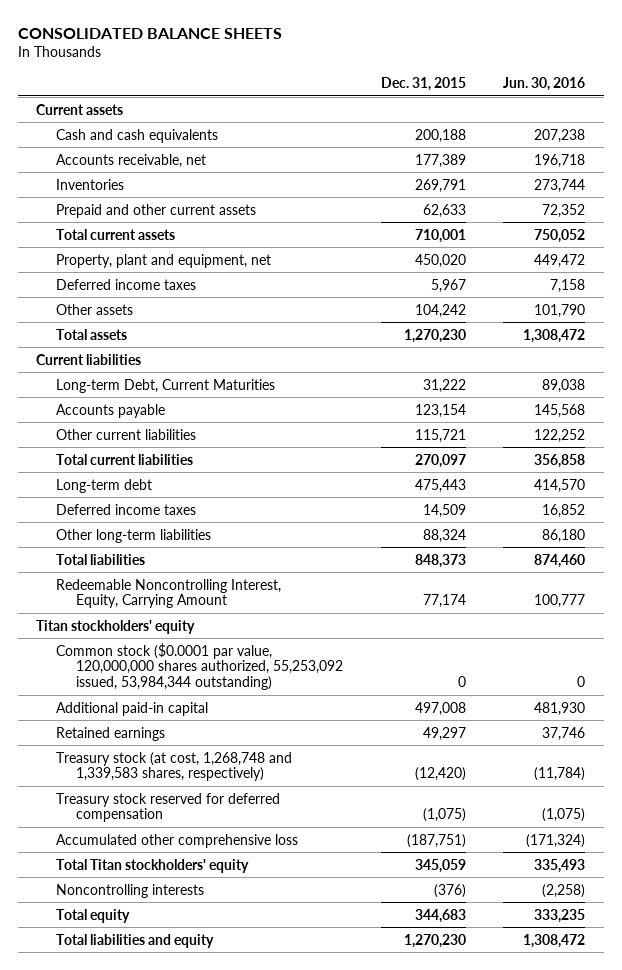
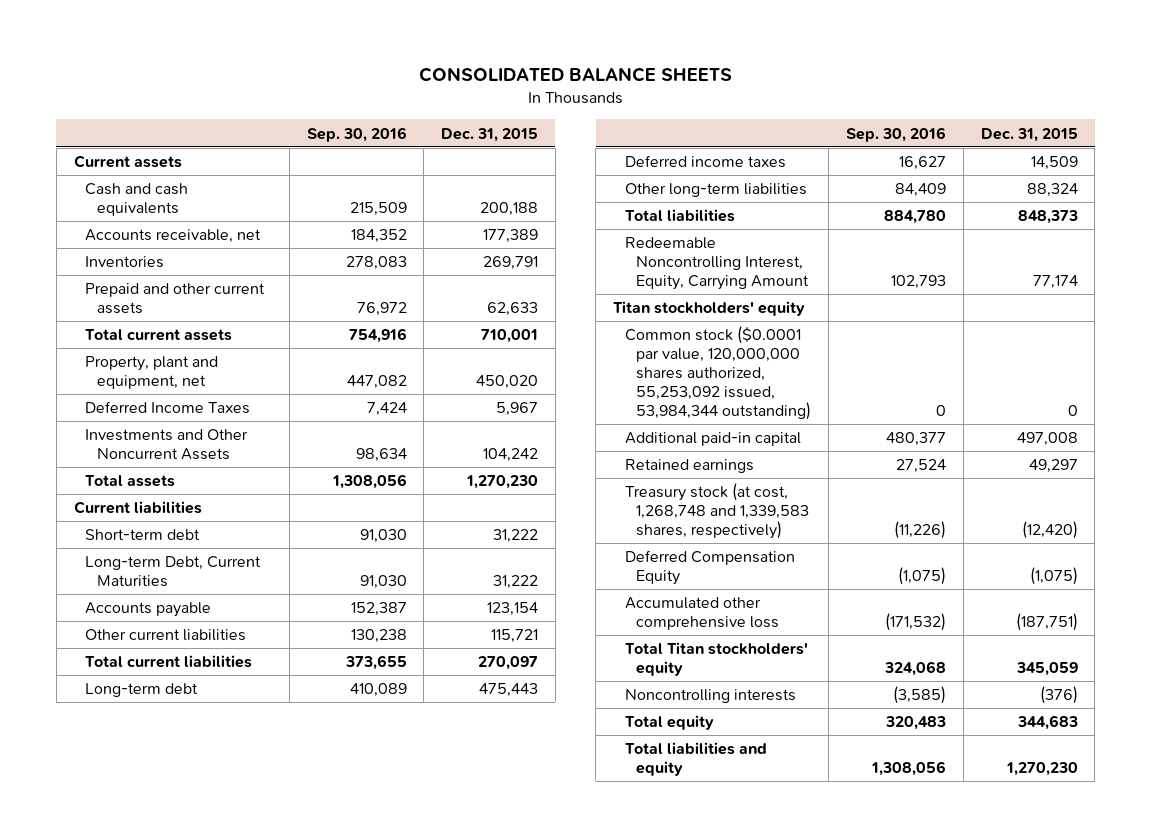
- | Dec. 31, 2015 | Jun. 30, 2016
+ | Sep. 30, 2016 | Dec. 31, 2015
- Deferred income taxes | 5,967 | 7,158
- Other assets | 104,242 | 101,790
+ Deferred Income Taxes | 7,424 | 5,967
+ Investments and Other Noncurrent Assets | 98,634 | 104,242
+ Short-term debt | 91,030 | 31,222
- Treasury stock reserved for deferred compensation | (1,075) | (1,075)
+ Deferred Compensation Equity | (1,075) | (1,075)

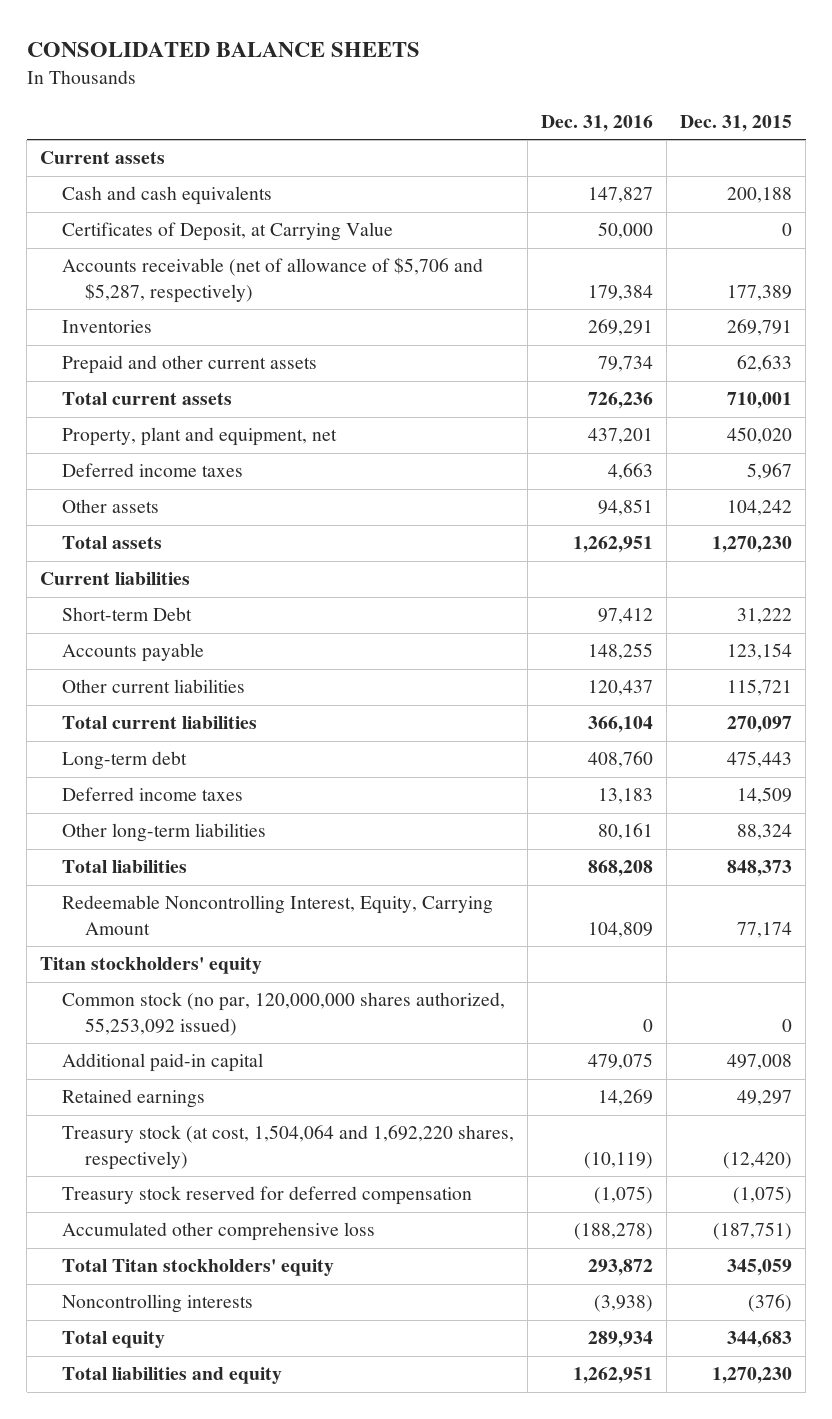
- | Sep. 30, 2016 | Dec. 31, 2015
+ | Dec. 31, 2016 | Dec. 31, 2015
- Accounts receivable, net | 184,352 | 177,389
+ Certificates of Deposit, at Carrying Value | 50,000 | 0
+ Accounts receivable (net of allowance of $5,706 and $5,287, respectively) | 179,384 | 177,389
- Deferred Income Taxes | 7,424 | 5,967
- Investments and Other Noncurrent Assets | 98,634 | 104,242
+ Deferred income taxes | 4,663 | 5,967
+ Other assets | 94,851 | 104,242
- Short-term debt | 91,030 | 31,222
- Long-term Debt, Current Maturities | 91,030 | 31,222
+ Short-term Debt | 97,412 | 31,222
- Common stock ($0.0001 par value, 120,000,000 shares authorized, 55,253,092 issued, 53,984,344 outstanding) | 0 | 0
+ Common stock (no par, 120,000,000 shares authorized, 55,253,092 issued) | 0 | 0
- Treasury stock (at cost, 1,268,748 and 1,339,583 shares, respectively) | (11,226) | (12,420)
- Deferred Compensation Equity | (1,075) | (1,075)
+ Treasury stock (at cost, 1,504,064 and 1,692,220 shares, respectively) | (10,119) | (12,420)
+ Treasury stock reserved for deferred compensation | (1,075) | (1,075)

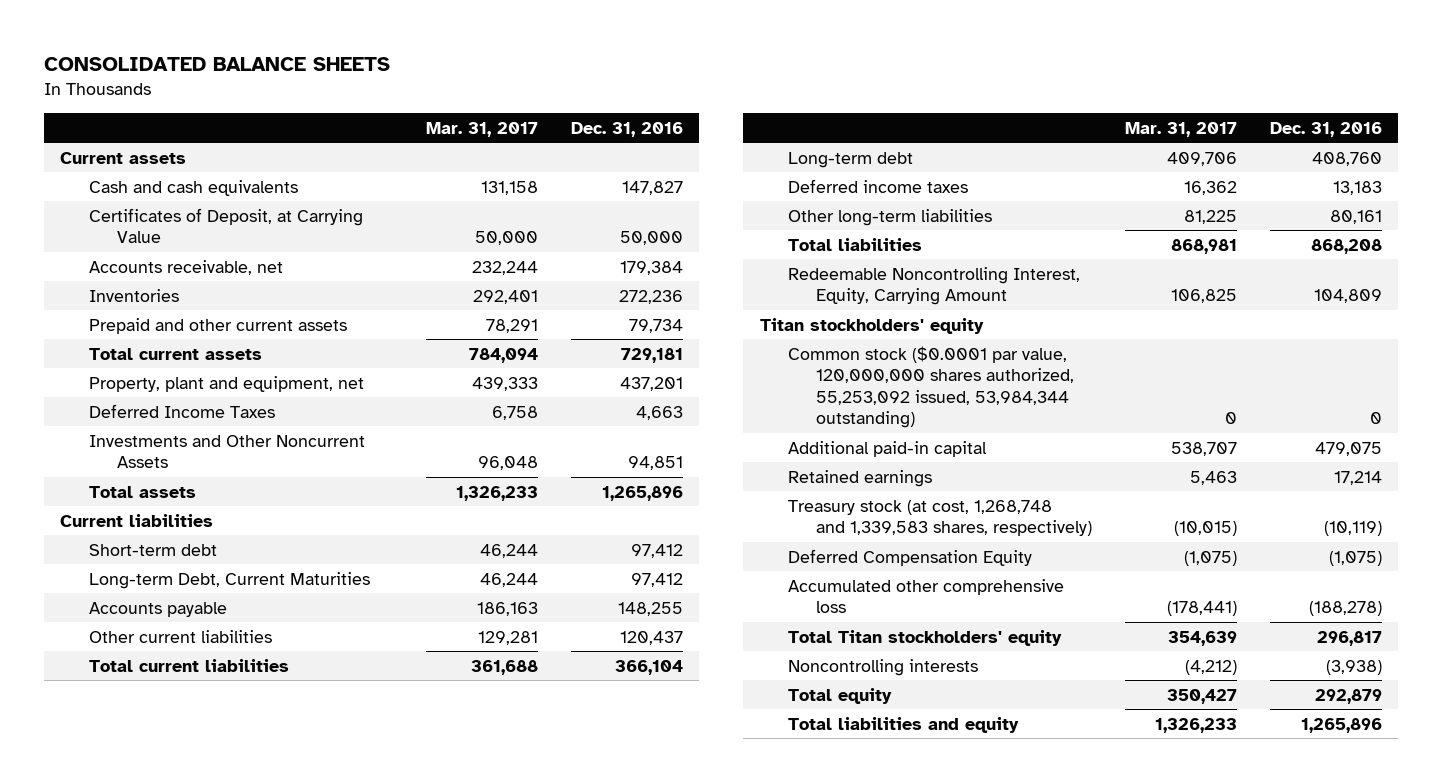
- | Dec. 31, 2016 | Dec. 31, 2015
+ | Mar. 31, 2017 | Dec. 31, 2016
- Accounts receivable (net of allowance of $5,706 and $5,287, respectively) | 179,384 | 177,389
- Inventories | 269,291 | 269,791
+ Accounts receivable, net | 232,244 | 179,384
+ Inventories | 292,401 | 272,236
- Total current assets | 726,236 | 710,001
+ Total current assets | 784,094 | 729,181
- Deferred income taxes | 4,663 | 5,967
- Other assets | 94,851 | 104,242
- Total assets | 1,262,951 | 1,270,230
+ Deferred Income Taxes | 6,758 | 4,663
+ Investments and Other Noncurrent Assets | 96,048 | 94,851
+ Total assets | 1,326,233 | 1,265,896
- Short-term Debt | 97,412 | 31,222
+ Short-term debt | 46,244 | 97,412
+ Long-term Debt, Current Maturities | 46,244 | 97,412
- Common stock (no par, 120,000,000 shares authorized, 55,253,092 issued) | 0 | 0
+ Common stock ($0.0001 par value, 120,000,000 shares authorized, 55,253,092 issued, 53,984,344 outstanding) | 0 | 0
- Retained earnings | 14,269 | 49,297
- Treasury stock (at cost, 1,504,064 and 1,692,220 shares, respectively) | (10,119) | (12,420)
- Treasury stock reserved for deferred compensation | (1,075) | (1,075)
+ Retained earnings | 5,463 | 17,214
+ Treasury stock (at cost, 1,268,748 and 1,339,583 shares, respectively) | (10,015) | (10,119)
+ Deferred Compensation Equity | (1,075) | (1,075)
- Total Titan stockholders' equity | 293,872 | 345,059
+ Total Titan stockholders' equity | 354,639 | 296,817
- Total equity | 289,934 | 344,683
- Total liabilities and equity | 1,262,951 | 1,270,230
+ Total equity | 350,427 | 292,879
+ Total liabilities and equity | 1,326,233 | 1,265,896

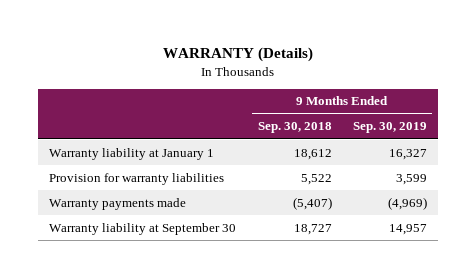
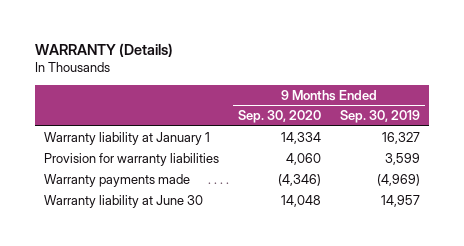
- | 9 Months Ended Sep. 30, 2018 | 9 Months Ended Sep. 30, 2019
+ | 9 Months Ended Sep. 30, 2020 | 9 Months Ended Sep. 30, 2019
- Warranty liability at September 30 | 18,727 | 14,957
+ Warranty liability at June 30 | 14,048 | 14,957

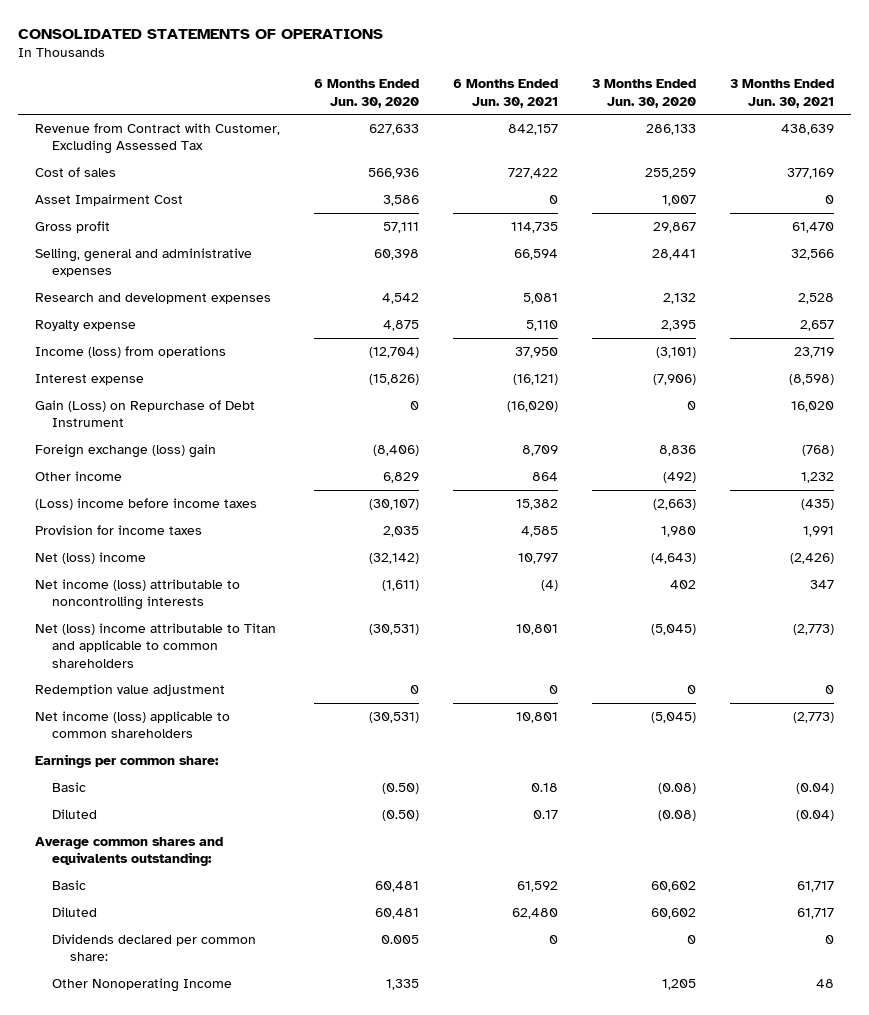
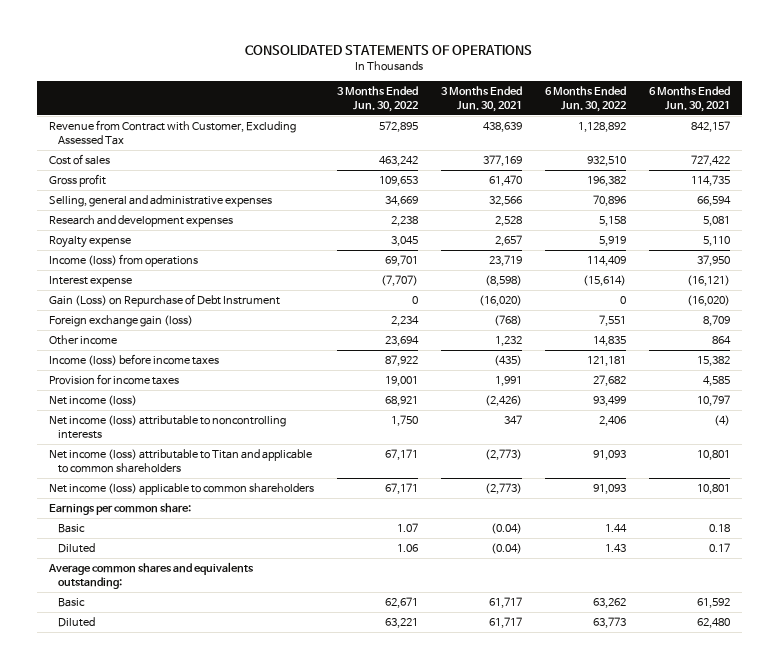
- | 6 Months Ended Jun. 30, 2020 | 6 Months Ended Jun. 30, 2021 | 3 Months Ended Jun. 30, 2020 | 3 Months Ended Jun. 30, 2021
+ | 3 Months Ended Jun. 30, 2022 | 3 Months Ended Jun. 30, 2021 | 6 Months Ended Jun. 30, 2022 | 6 Months Ended Jun. 30, 2021
- Asset Impairment Cost | 3,586 | 0 | 1,007 | 0
- Gain (Loss) on Repurchase of Debt Instrument | 0 | (16,020) | 0 | 16,020
- Foreign exchange (loss) gain | (8,406) | 8,709 | 8,836 | (768)
+ Gain (Loss) on Repurchase of Debt Instrument | 0 | (16,020) | 0 | (16,020)
+ Foreign exchange gain (loss) | 2,234 | (768) | 7,551 | 8,709
- (Loss) income before income taxes | (30,107) | 15,382 | (2,663) | (435)
+ Income (loss) before income taxes | 87,922 | (435) | 121,181 | 15,382
- Net (loss) income | (32,142) | 10,797 | (4,643) | (2,426)
+ Net income (loss) | 68,921 | (2,426) | 93,499 | 10,797
- Net (loss) income attributable to Titan and applicable to common shareholders | (30,531) | 10,801 | (5,045) | (2,773)
- Redemption value adjustment | 0 | 0 | 0 | 0
+ Net income (loss) attributable to Titan and applicable to common shareholders | 67,171 | (2,773) | 91,093 | 10,801
- Dividends declared per common share: | 0.005 | 0 | 0 | 0
- Other Nonoperating Income | 1,335 | | 1,205 | 48

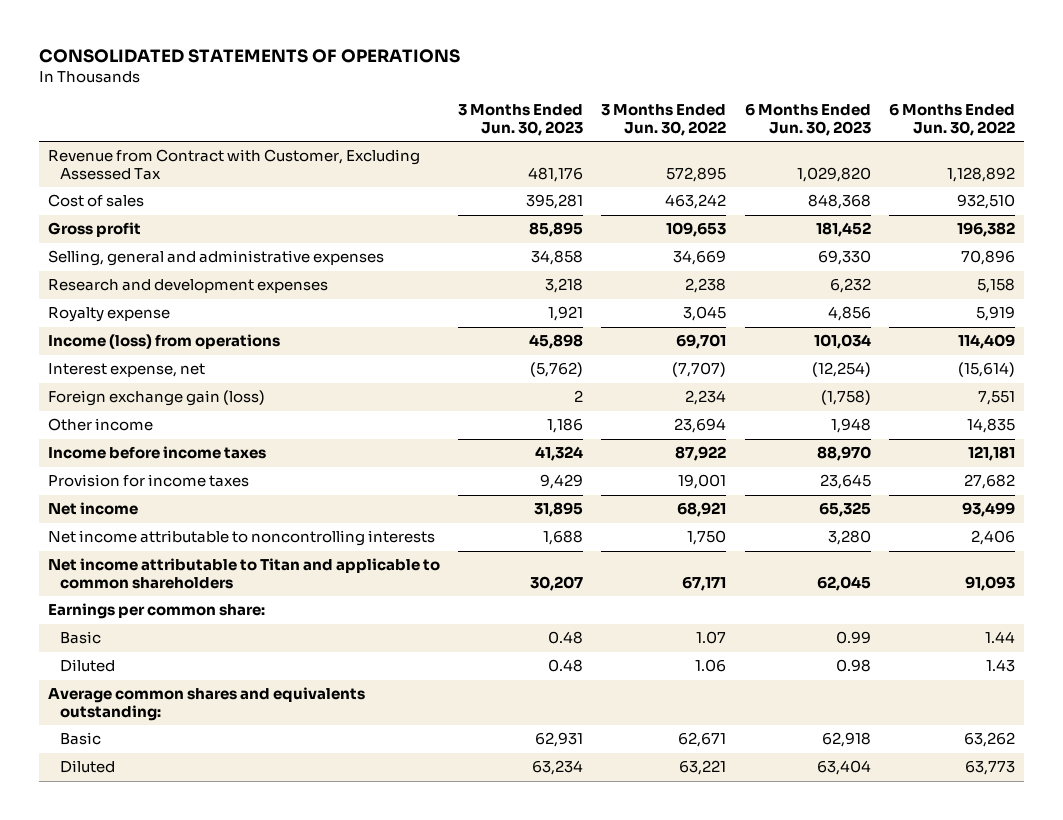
- | 3 Months Ended Jun. 30, 2022 | 3 Months Ended Jun. 30, 2021 | 6 Months Ended Jun. 30, 2022 | 6 Months Ended Jun. 30, 2021
+ | 3 Months Ended Jun. 30, 2023 | 3 Months Ended Jun. 30, 2022 | 6 Months Ended Jun. 30, 2023 | 6 Months Ended Jun. 30, 2022
- Interest expense | (7,707) | (8,598) | (15,614) | (16,121)
- Gain (Loss) on Repurchase of Debt Instrument | 0 | (16,020) | 0 | (16,020)
+ Interest expense, net | (5,762) | (7,707) | (12,254) | (15,614)
- Income (loss) before income taxes | 87,922 | (435) | 121,181 | 15,382
+ Income before income taxes | 41,324 | 87,922 | 88,970 | 121,181
- Net income (loss) | 68,921 | (2,426) | 93,499 | 10,797
- Net income (loss) attributable to noncontrolling interests | 1,750 | 347 | 2,406 | (4)
- Net income (loss) attributable to Titan and applicable to common shareholders | 67,171 | (2,773) | 91,093 | 10,801
- Net income (loss) applicable to common shareholders | 67,171 | (2,773) | 91,093 | 10,801
+ Net income | 31,895 | 68,921 | 65,325 | 93,499
+ Net income attributable to noncontrolling interests | 1,688 | 1,750 | 3,280 | 2,406
+ Net income attributable to Titan and applicable to common shareholders | 30,207 | 67,171 | 62,045 | 91,093

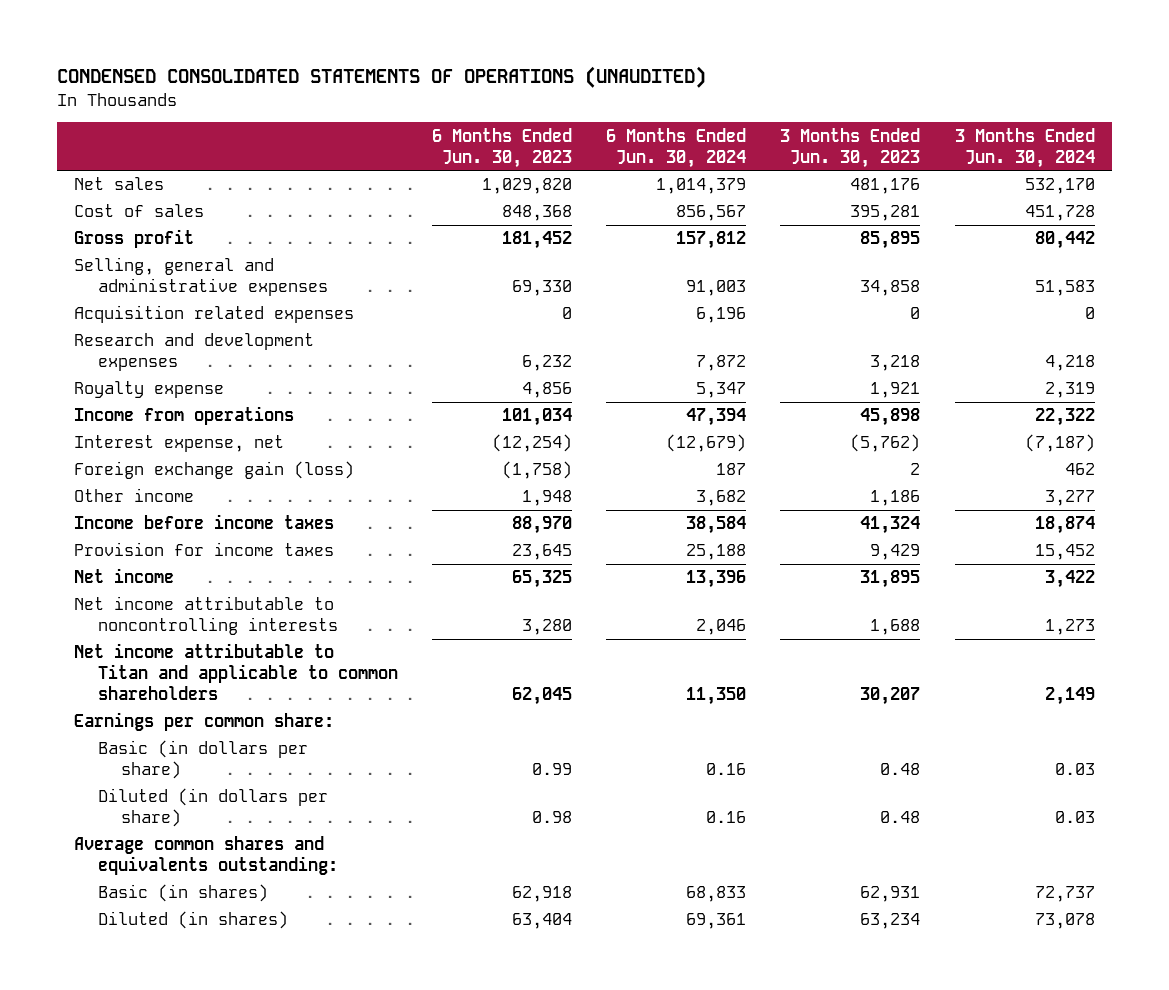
- CONSOLIDATED STATEMENTS OF OPERATIONS
+ CONDENSED CONSOLIDATED STATEMENTS OF OPERATIONS (UNAUDITED)
- | 3 Months Ended Jun. 30, 2023 | 3 Months Ended Jun. 30, 2022 | 6 Months Ended Jun. 30, 2023 | 6 Months Ended Jun. 30, 2022
+ | 6 Months Ended Jun. 30, 2023 | 6 Months Ended Jun. 30, 2024 | 3 Months Ended Jun. 30, 2023 | 3 Months Ended Jun. 30, 2024
- Revenue from Contract with Customer, Excluding Assessed Tax | 481,176 | 572,895 | 1,029,820 | 1,128,892
+ Net sales | 1,029,820 | 1,014,379 | 481,176 | 532,170
+ Acquisition related expenses | 0 | 6,196 | 0 | 0
- Income (loss) from operations | 45,898 | 69,701 | 101,034 | 114,409
+ Income from operations | 101,034 | 47,394 | 45,898 | 22,322
- Basic | 0.48 | 1.07 | 0.99 | 1.44
- Diluted | 0.48 | 1.06 | 0.98 | 1.43
+ Basic (in dollars per share) | 0.99 | 0.16 | 0.48 | 0.03
+ Diluted (in dollars per share) | 0.98 | 0.16 | 0.48 | 0.03
- Basic | 62,931 | 62,671 | 62,918 | 63,262
- Diluted | 63,234 | 63,221 | 63,404 | 63,773
+ Basic (in shares) | 62,918 | 68,833 | 62,931 | 72,737
+ Diluted (in shares) | 63,404 | 69,361 | 63,234 | 73,078

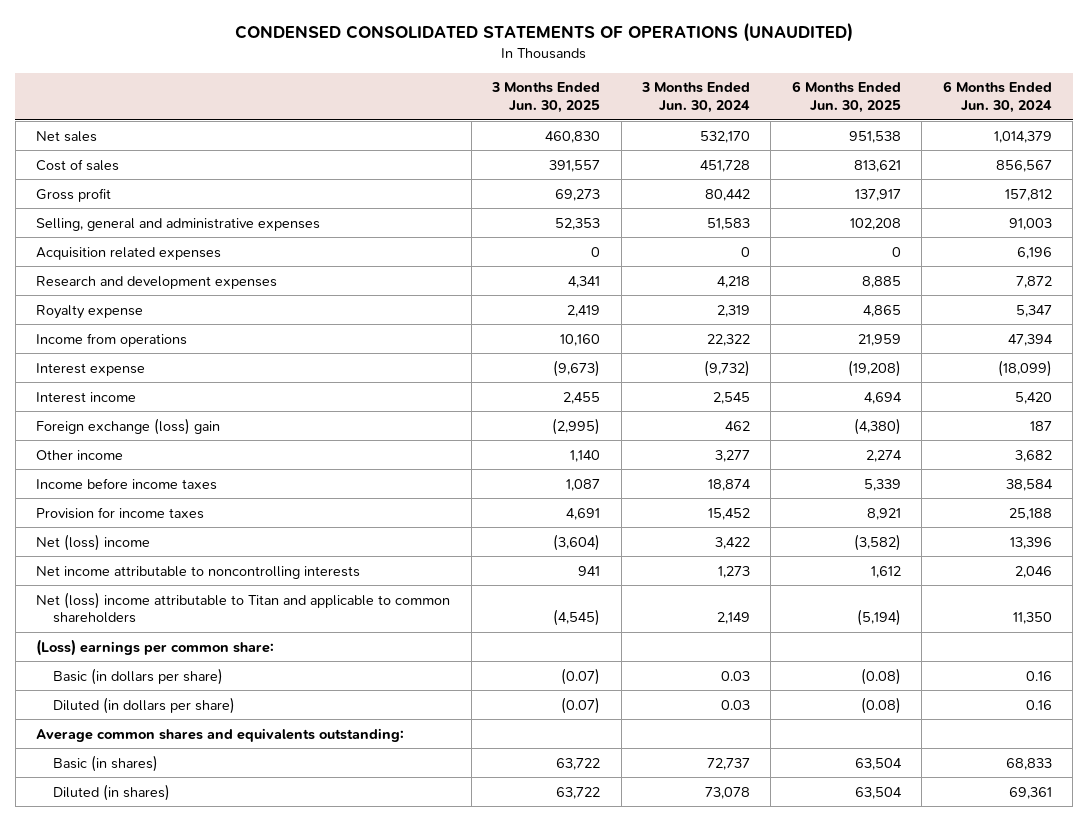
- | 6 Months Ended Jun. 30, 2023 | 6 Months Ended Jun. 30, 2024 | 3 Months Ended Jun. 30, 2023 | 3 Months Ended Jun. 30, 2024
+ | 3 Months Ended Jun. 30, 2025 | 3 Months Ended Jun. 30, 2024 | 6 Months Ended Jun. 30, 2025 | 6 Months Ended Jun. 30, 2024
- Interest expense, net | (12,254) | (12,679) | (5,762) | (7,187)
- Foreign exchange gain (loss) | (1,758) | 187 | 2 | 462
+ Interest expense | (9,673) | (9,732) | (19,208) | (18,099)
+ Interest income | 2,455 | 2,545 | 4,694 | 5,420
+ Foreign exchange (loss) gain | (2,995) | 462 | (4,380) | 187
- Net income | 65,325 | 13,396 | 31,895 | 3,422
+ Net (loss) income | (3,604) | 3,422 | (3,582) | 13,396
- Net income attributable to Titan and applicable to common shareholders | 62,045 | 11,350 | 30,207 | 2,149
- Earnings per common share:
+ Net (loss) income attributable to Titan and applicable to common shareholders | (4,545) | 2,149 | (5,194) | 11,350
+ (Loss) earnings per common share:

